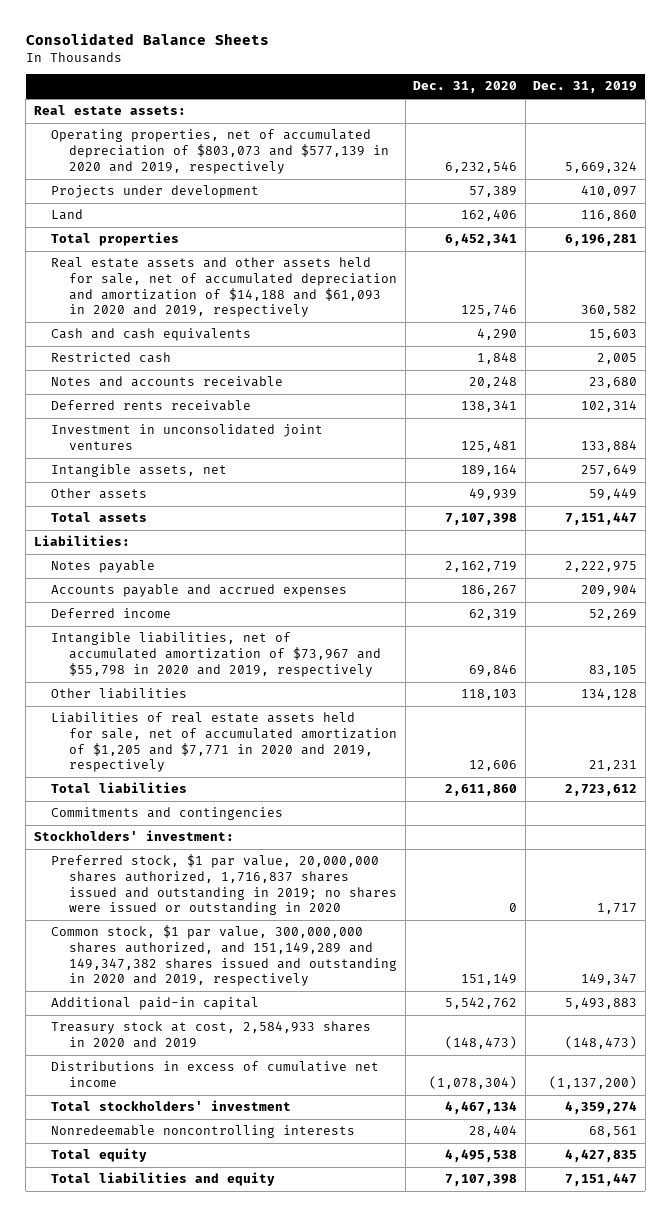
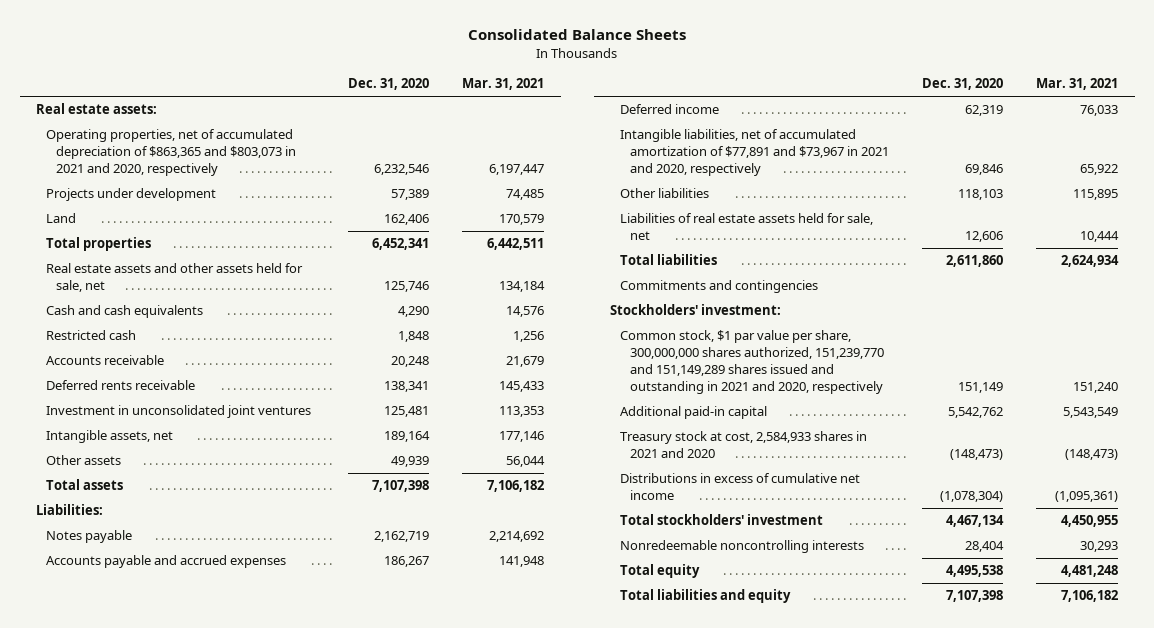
- | Dec. 31, 2020 | Dec. 31, 2019
+ | Dec. 31, 2020 | Mar. 31, 2021
- Operating properties, net of accumulated depreciation of $803,073 and $577,139 in 2020 and 2019, respectively | 6,232,546 | 5,669,324
+ Operating properties, net of accumulated depreciation of $863,365 and $803,073 in 2021 and 2020, respectively | 6,232,546 | 6,197,447
- Real estate assets and other assets held for sale, net of accumulated depreciation and amortization of $14,188 and $61,093 in 2020 and 2019, respectively | 125,746 | 360,582
+ Real estate assets and other assets held for sale, net | 125,746 | 134,184
- Notes and accounts receivable | 20,248 | 23,680
+ Accounts receivable | 20,248 | 21,679
- Intangible liabilities, net of accumulated amortization of $73,967 and $55,798 in 2020 and 2019, respectively | 69,846 | 83,105
+ Intangible liabilities, net of accumulated amortization of $77,891 and $73,967 in 2021 and 2020, respectively | 69,846 | 65,922
- Liabilities of real estate assets held for sale, net of accumulated amortization of $1,205 and $7,771 in 2020 and 2019, respectively | 12,606 | 21,231
+ Liabilities of real estate assets held for sale, net | 12,606 | 10,444
- Preferred stock, $1 par value, 20,000,000 shares authorized, 1,716,837 shares issued and outstanding in 2019; no shares were issued or outstanding in 2020 | 0 | 1,717
- Common stock, $1 par value, 300,000,000 shares authorized, and 151,149,289 and 149,347,382 shares issued and outstanding in 2020 and 2019, respectively | 151,149 | 149,347
+ Common stock, $1 par value per share, 300,000,000 shares authorized, 151,239,770 and 151,149,289 shares issued and outstanding in 2021 and 2020, respectively | 151,149 | 151,240
- Treasury stock at cost, 2,584,933 shares in 2020 and 2019 | (148,473) | (148,473)
+ Treasury stock at cost, 2,584,933 shares in 2021 and 2020 | (148,473) | (148,473)

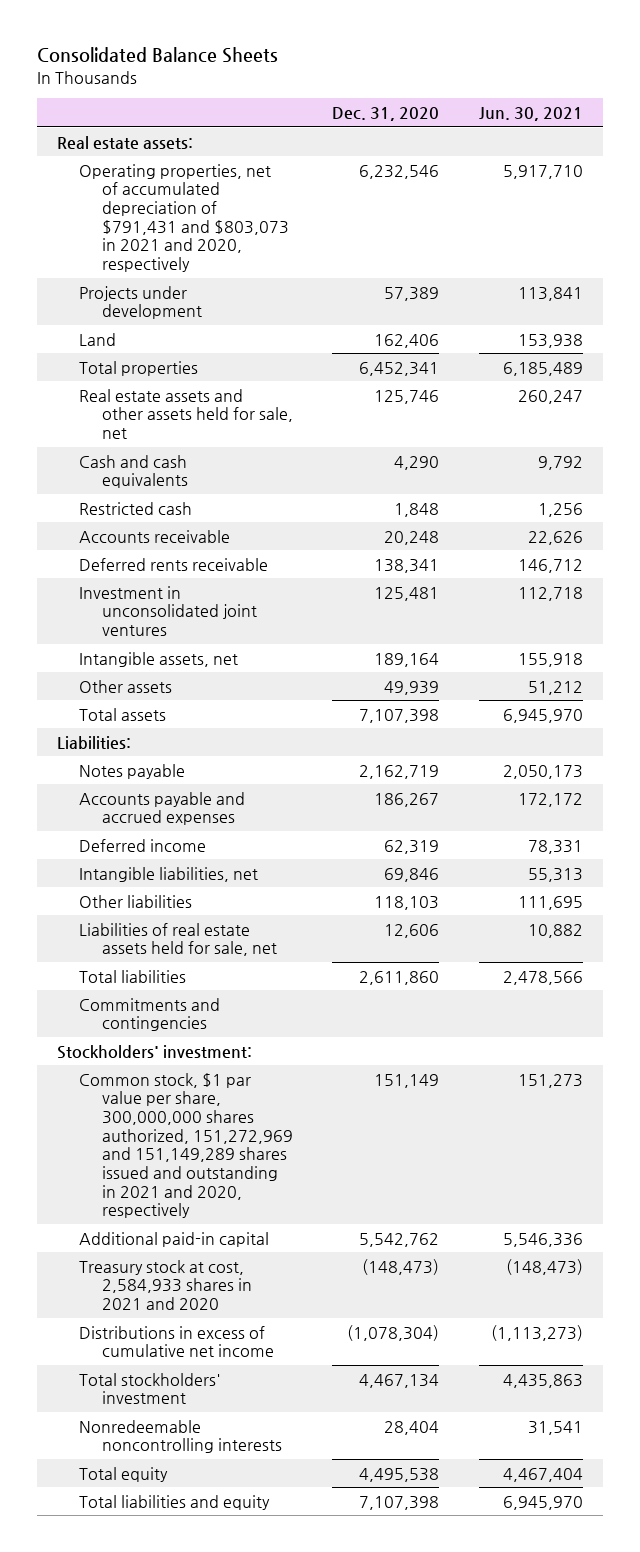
- | Dec. 31, 2020 | Mar. 31, 2021
+ | Dec. 31, 2020 | Jun. 30, 2021
- Operating properties, net of accumulated depreciation of $863,365 and $803,073 in 2021 and 2020, respectively | 6,232,546 | 6,197,447
+ Operating properties, net of accumulated depreciation of $791,431 and $803,073 in 2021 and 2020, respectively | 6,232,546 | 5,917,710
- Intangible liabilities, net of accumulated amortization of $77,891 and $73,967 in 2021 and 2020, respectively | 69,846 | 65,922
+ Intangible liabilities, net | 69,846 | 55,313
- Common stock, $1 par value per share, 300,000,000 shares authorized, 151,239,770 and 151,149,289 shares issued and outstanding in 2021 and 2020, respectively | 151,149 | 151,240
+ Common stock, $1 par value per share, 300,000,000 shares authorized, 151,272,969 and 151,149,289 shares issued and outstanding in 2021 and 2020, respectively | 151,149 | 151,273

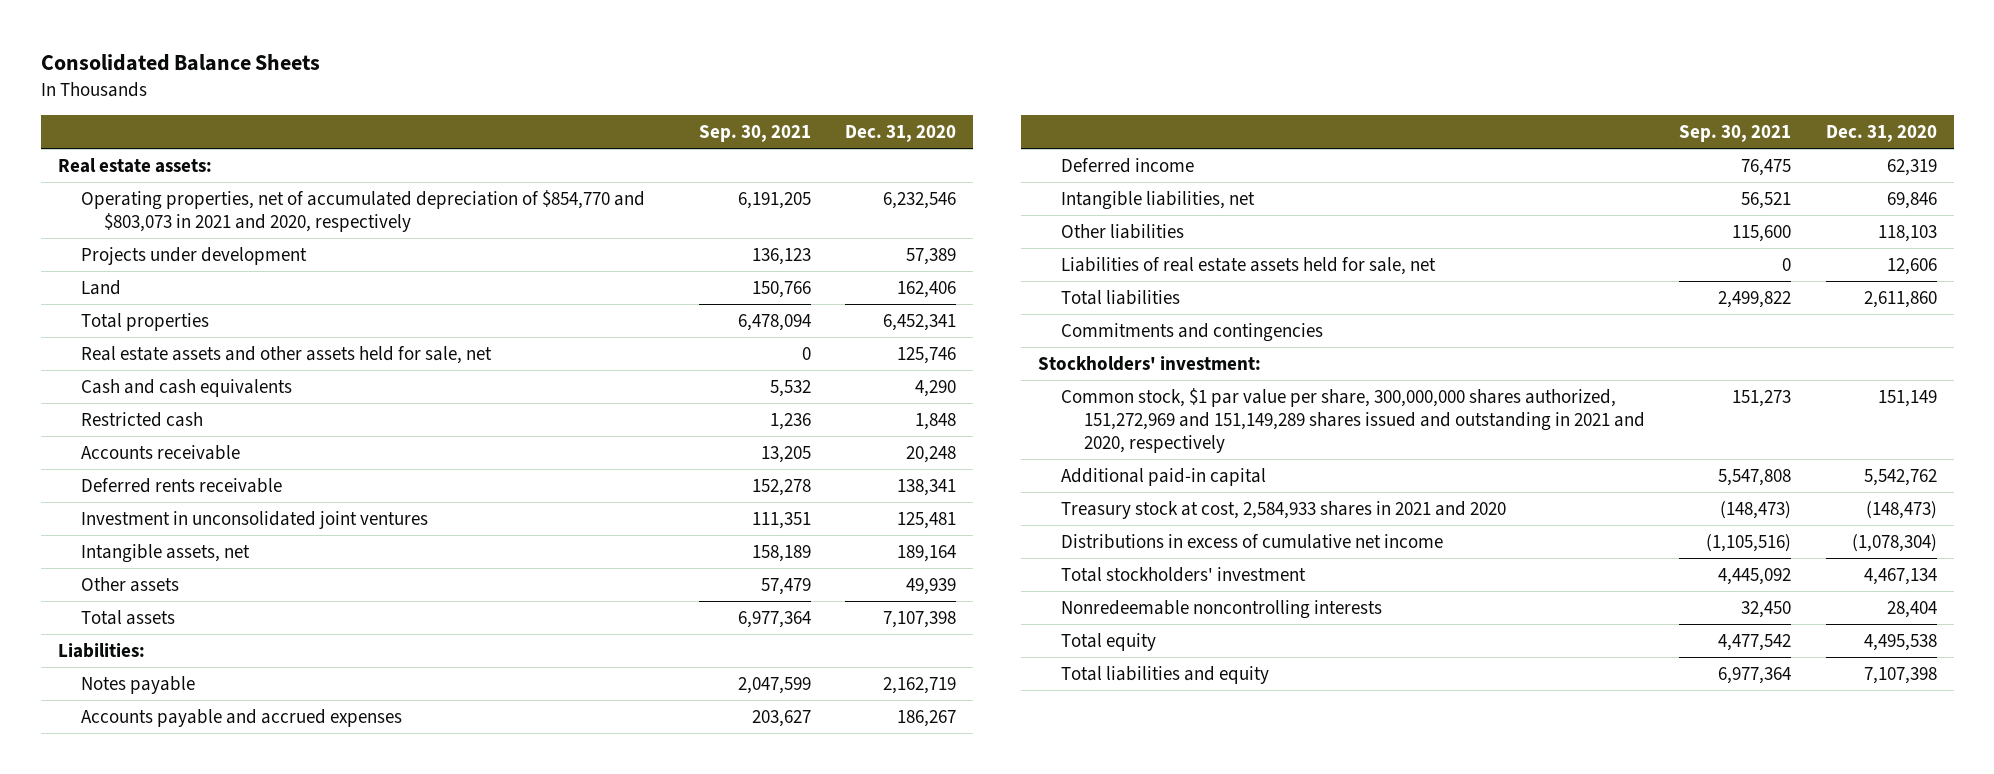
- | Dec. 31, 2020 | Jun. 30, 2021
+ | Sep. 30, 2021 | Dec. 31, 2020
- Operating properties, net of accumulated depreciation of $791,431 and $803,073 in 2021 and 2020, respectively | 6,232,546 | 5,917,710
+ Operating properties, net of accumulated depreciation of $854,770 and $803,073 in 2021 and 2020, respectively | 6,191,205 | 6,232,546

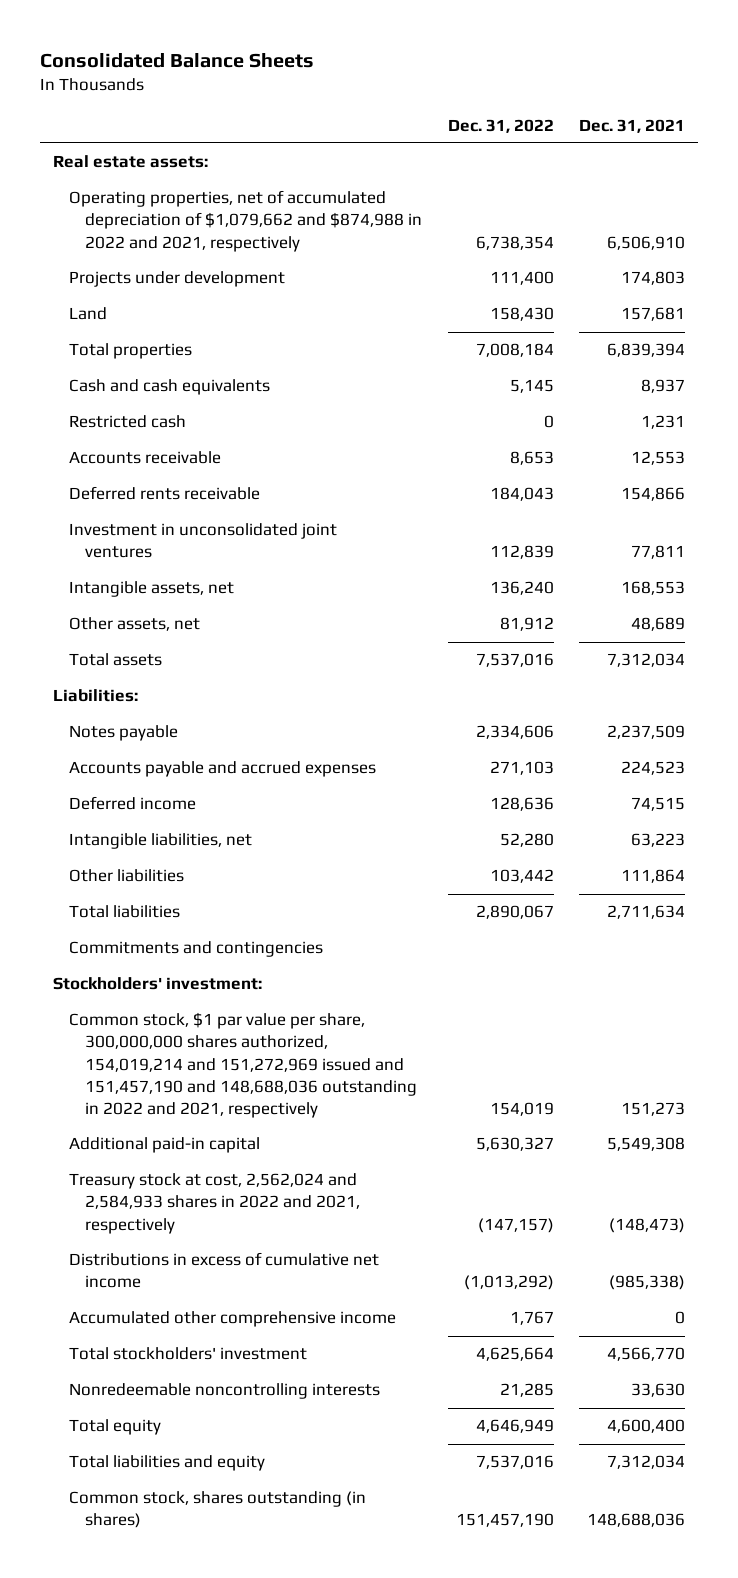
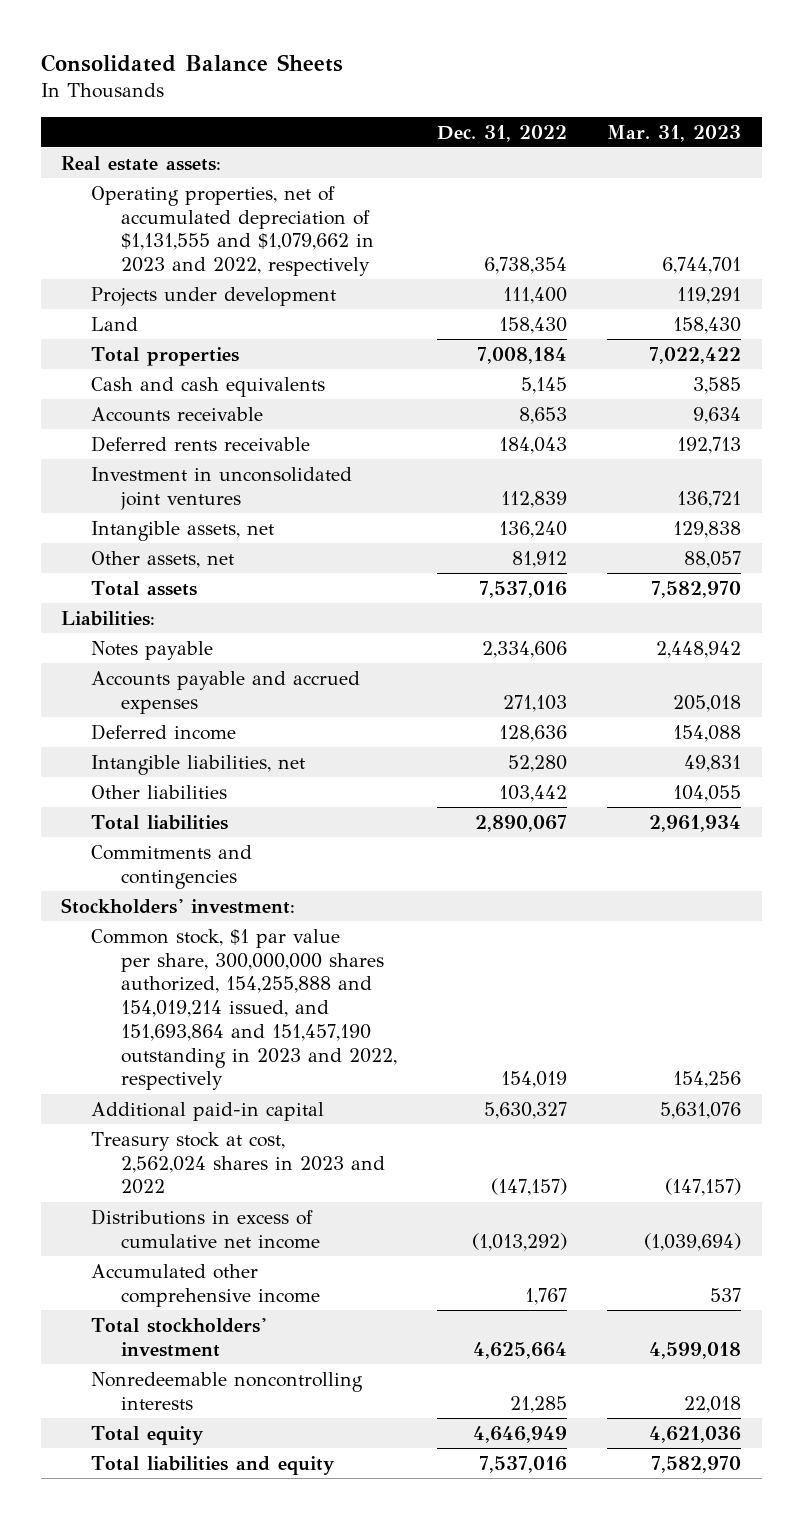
- | Dec. 31, 2022 | Dec. 31, 2021
+ | Dec. 31, 2022 | Mar. 31, 2023
- Operating properties, net of accumulated depreciation of $1,079,662 and $874,988 in 2022 and 2021, respectively | 6,738,354 | 6,506,910
+ Operating properties, net of accumulated depreciation of $1,131,555 and $1,079,662 in 2023 and 2022, respectively | 6,738,354 | 6,744,701
- Restricted cash | 0 | 1,231
- Common stock, $1 par value per share, 300,000,000 shares authorized, 154,019,214 and 151,272,969 issued and 151,457,190 and 148,688,036 outstanding in 2022 and 2021, respectively | 154,019 | 151,273
+ Common stock, $1 par value per share, 300,000,000 shares authorized, 154,255,888 and 154,019,214 issued, and 151,693,864 and 151,457,190 outstanding in 2023 and 2022, respectively | 154,019 | 154,256
- Treasury stock at cost, 2,562,024 and 2,584,933 shares in 2022 and 2021, respectively | (147,157) | (148,473)
+ Treasury stock at cost, 2,562,024 shares in 2023 and 2022 | (147,157) | (147,157)
- Common stock, shares outstanding (in shares) | 151,457,190 | 148,688,036

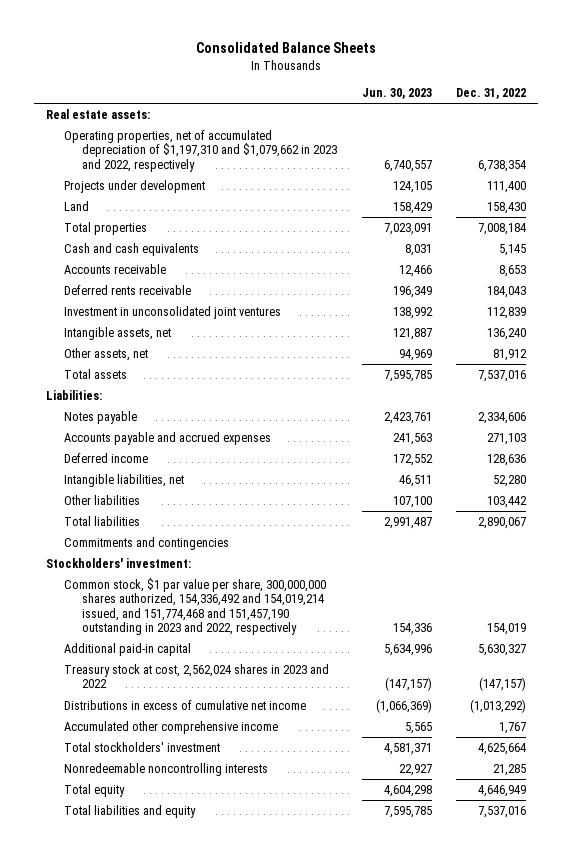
- | Dec. 31, 2022 | Mar. 31, 2023
+ | Jun. 30, 2023 | Dec. 31, 2022
- Operating properties, net of accumulated depreciation of $1,131,555 and $1,079,662 in 2023 and 2022, respectively | 6,738,354 | 6,744,701
+ Operating properties, net of accumulated depreciation of $1,197,310 and $1,079,662 in 2023 and 2022, respectively | 6,740,557 | 6,738,354
- Common stock, $1 par value per share, 300,000,000 shares authorized, 154,255,888 and 154,019,214 issued, and 151,693,864 and 151,457,190 outstanding in 2023 and 2022, respectively | 154,019 | 154,256
+ Common stock, $1 par value per share, 300,000,000 shares authorized, 154,336,492 and 154,019,214 issued, and 151,774,468 and 151,457,190 outstanding in 2023 and 2022, respectively | 154,336 | 154,019

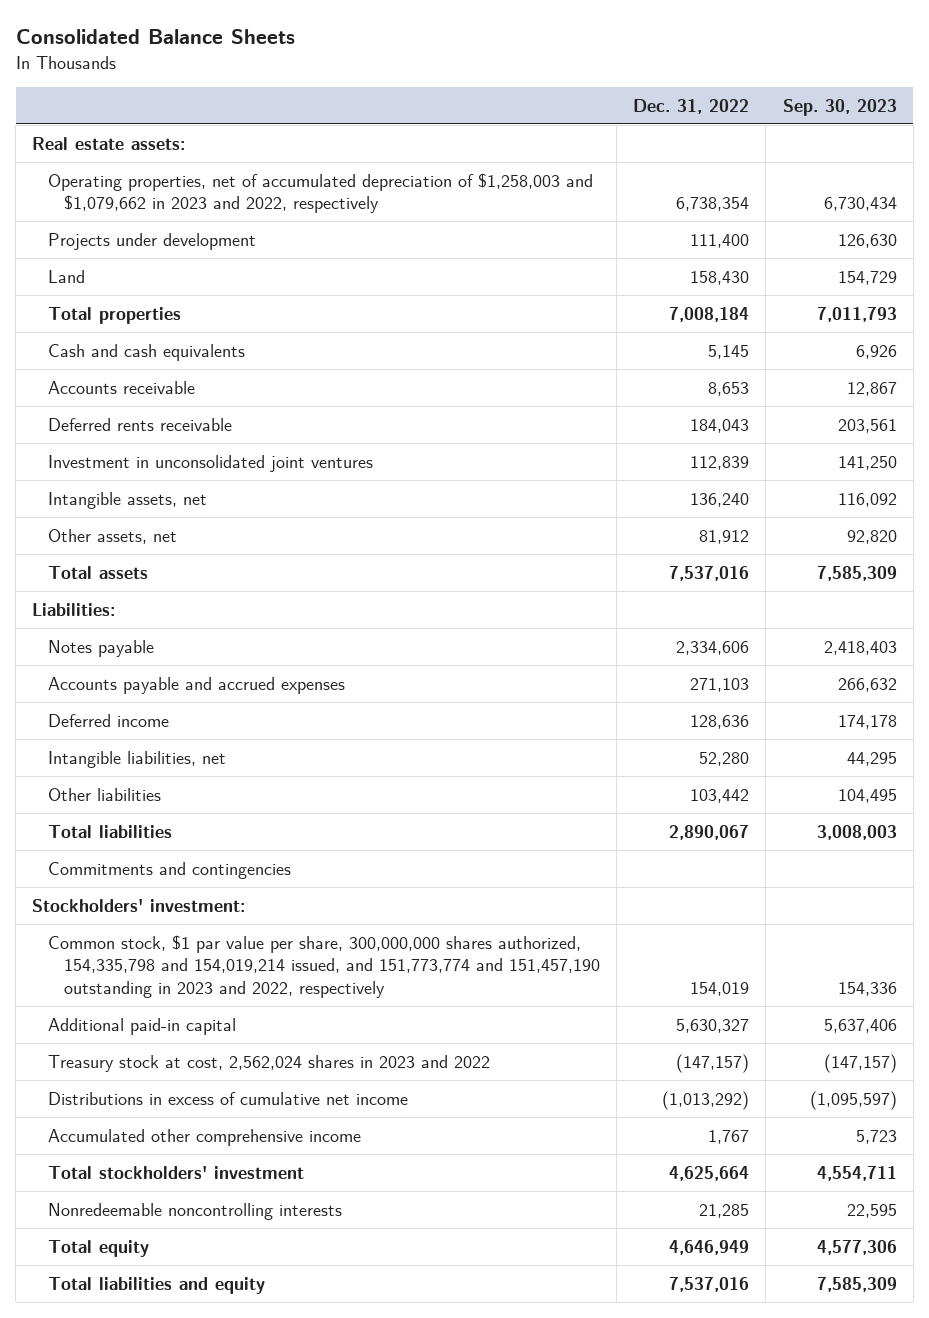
- | Jun. 30, 2023 | Dec. 31, 2022
+ | Dec. 31, 2022 | Sep. 30, 2023
- Operating properties, net of accumulated depreciation of $1,197,310 and $1,079,662 in 2023 and 2022, respectively | 6,740,557 | 6,738,354
+ Operating properties, net of accumulated depreciation of $1,258,003 and $1,079,662 in 2023 and 2022, respectively | 6,738,354 | 6,730,434
- Common stock, $1 par value per share, 300,000,000 shares authorized, 154,336,492 and 154,019,214 issued, and 151,774,468 and 151,457,190 outstanding in 2023 and 2022, respectively | 154,336 | 154,019
+ Common stock, $1 par value per share, 300,000,000 shares authorized, 154,335,798 and 154,019,214 issued, and 151,773,774 and 151,457,190 outstanding in 2023 and 2022, respectively | 154,019 | 154,336

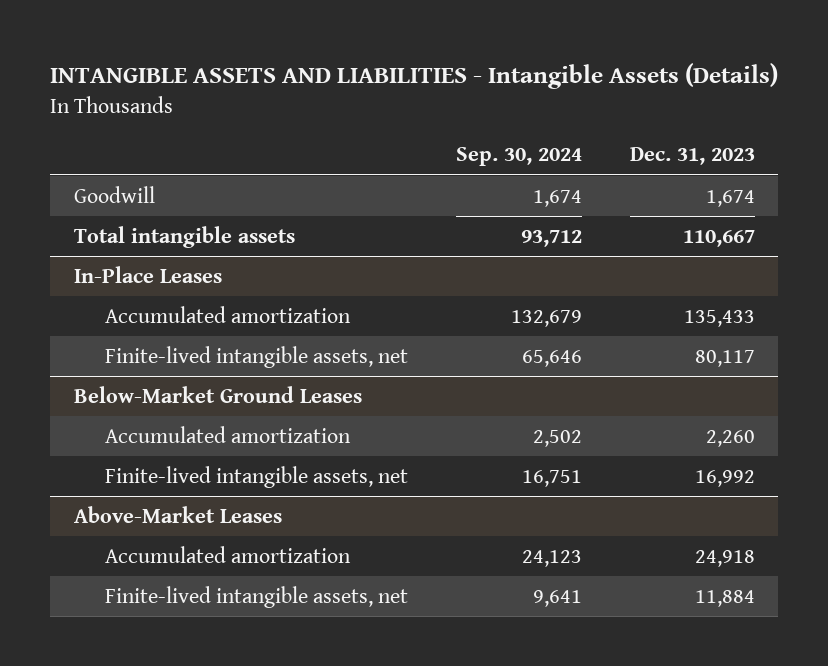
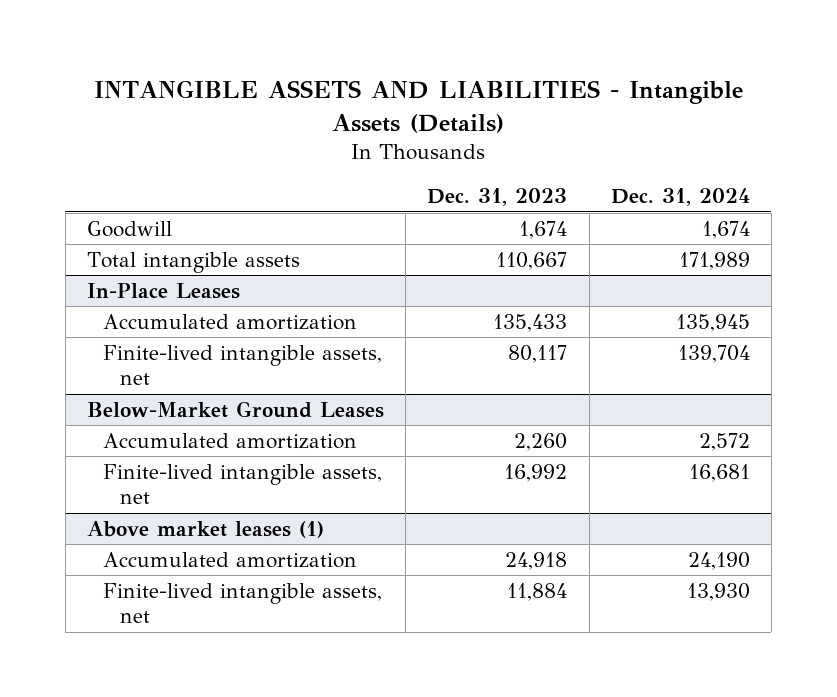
- | Sep. 30, 2024 | Dec. 31, 2023
+ | Dec. 31, 2023 | Dec. 31, 2024
- Above-Market Leases
+ Above market leases (1)

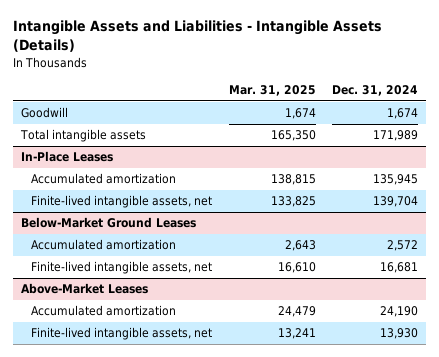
- INTANGIBLE ASSETS AND LIABILITIES - Intangible Assets (Details)
+ Intangible Assets and Liabilities - Intangible Assets (Details)
- | Dec. 31, 2023 | Dec. 31, 2024
+ | Mar. 31, 2025 | Dec. 31, 2024
- Above market leases (1)
+ Above-Market Leases

